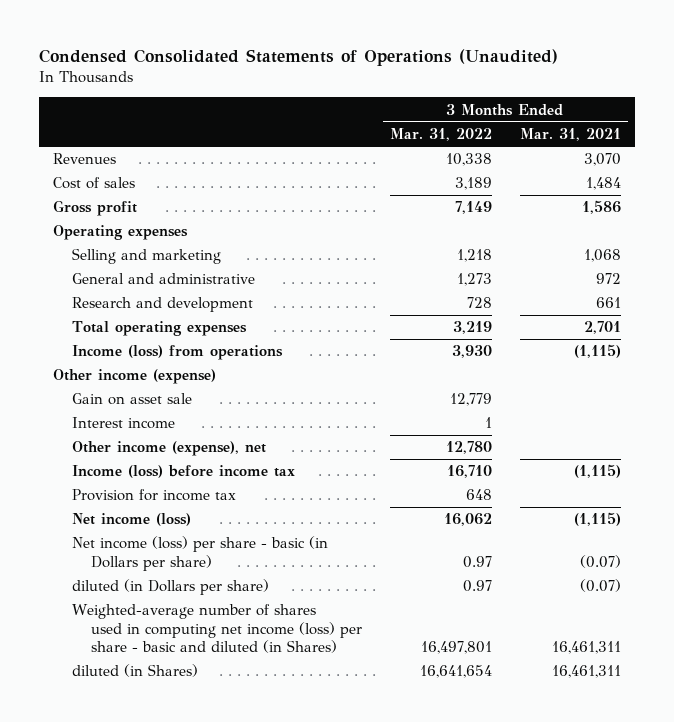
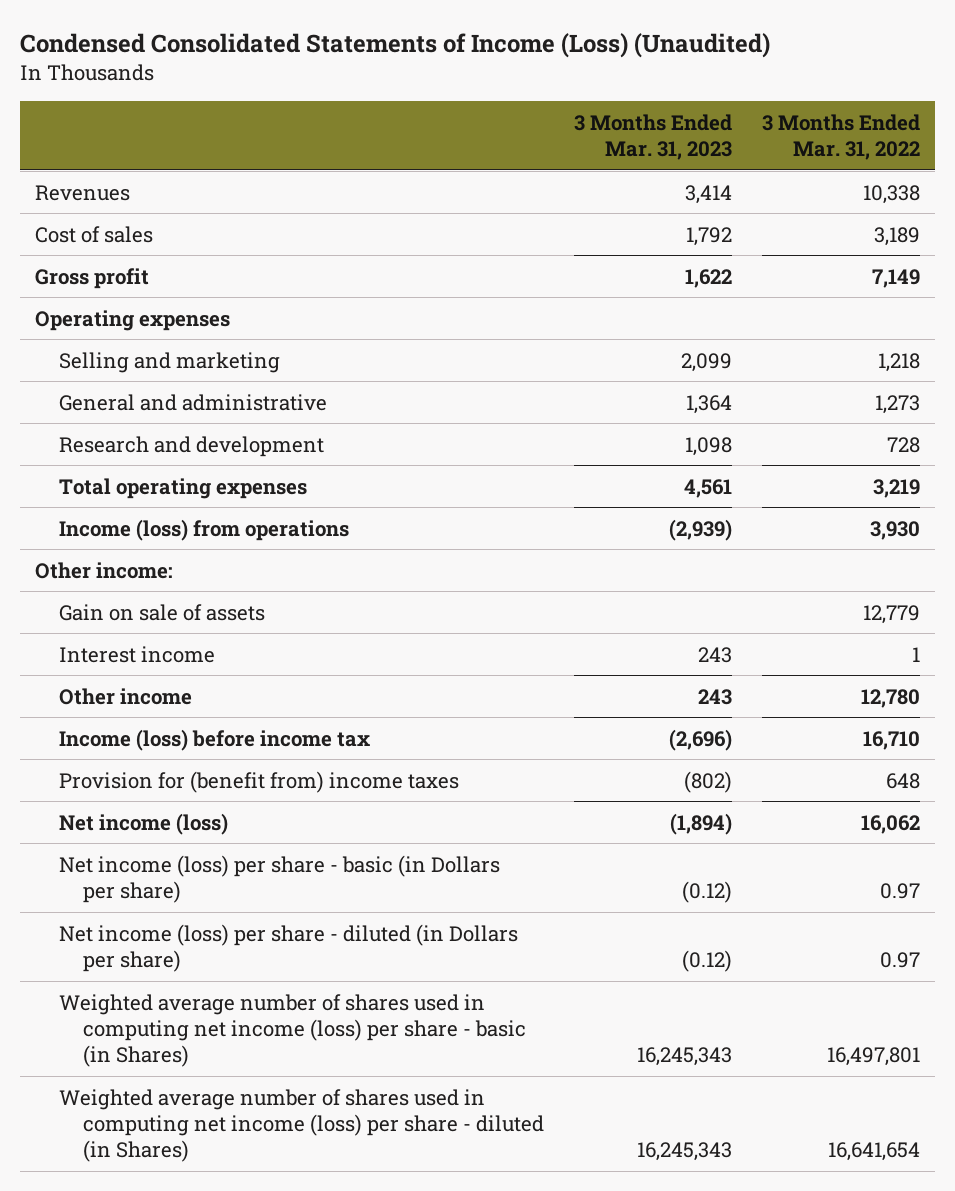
- Condensed Consolidated Statements of Operations (Unaudited)
+ Condensed Consolidated Statements of Income (Loss) (Unaudited)
- | 3 Months Ended Mar. 31, 2022 | 3 Months Ended Mar. 31, 2021
+ | 3 Months Ended Mar. 31, 2023 | 3 Months Ended Mar. 31, 2022
- Other income (expense)
- Gain on asset sale | 12,779 |
+ Other income:
+ Gain on sale of assets | | 12,779
- Other income (expense), net | 12,780 |
+ Other income | 243 | 12,780
- Provision for income tax | 648 |
+ Provision for (benefit from) income taxes | (802) | 648
- diluted (in Dollars per share) | 0.97 | (0.07)
- Weighted-average number of shares used in computing net income (loss) per share - basic and diluted (in Shares) | 16,497,801 | 16,461,311
- diluted (in Shares) | 16,641,654 | 16,461,311
+ Net income (loss) per share - diluted (in Dollars per share) | (0.12) | 0.97
+ Weighted average number of shares used in computing net income (loss) per share - basic (in Shares) | 16,245,343 | 16,497,801
+ Weighted average number of shares used in computing net income (loss) per share - diluted (in Shares) | 16,245,343 | 16,641,654

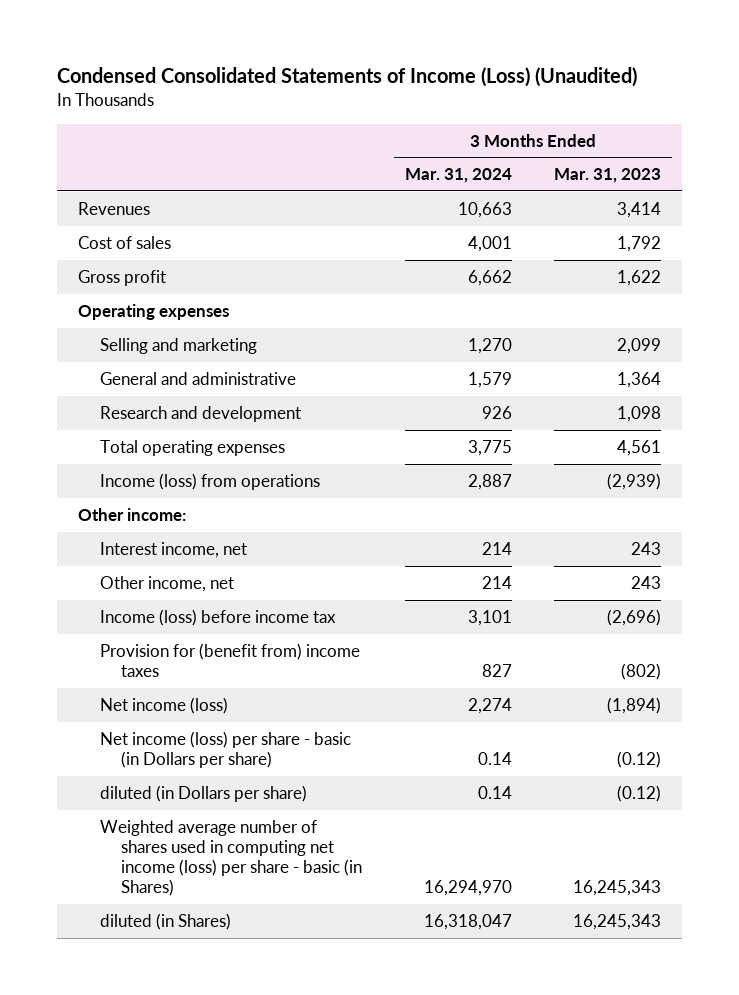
- | 3 Months Ended Mar. 31, 2023 | 3 Months Ended Mar. 31, 2022
+ | 3 Months Ended Mar. 31, 2024 | 3 Months Ended Mar. 31, 2023
- Gain on sale of assets | | 12,779
- Interest income | 243 | 1
- Other income | 243 | 12,780
+ Interest income, net | 214 | 243
+ Other income, net | 214 | 243
- Net income (loss) per share - diluted (in Dollars per share) | (0.12) | 0.97
+ diluted (in Dollars per share) | 0.14 | (0.12)
- Weighted average number of shares used in computing net income (loss) per share - diluted (in Shares) | 16,245,343 | 16,641,654
+ diluted (in Shares) | 16,318,047 | 16,245,343

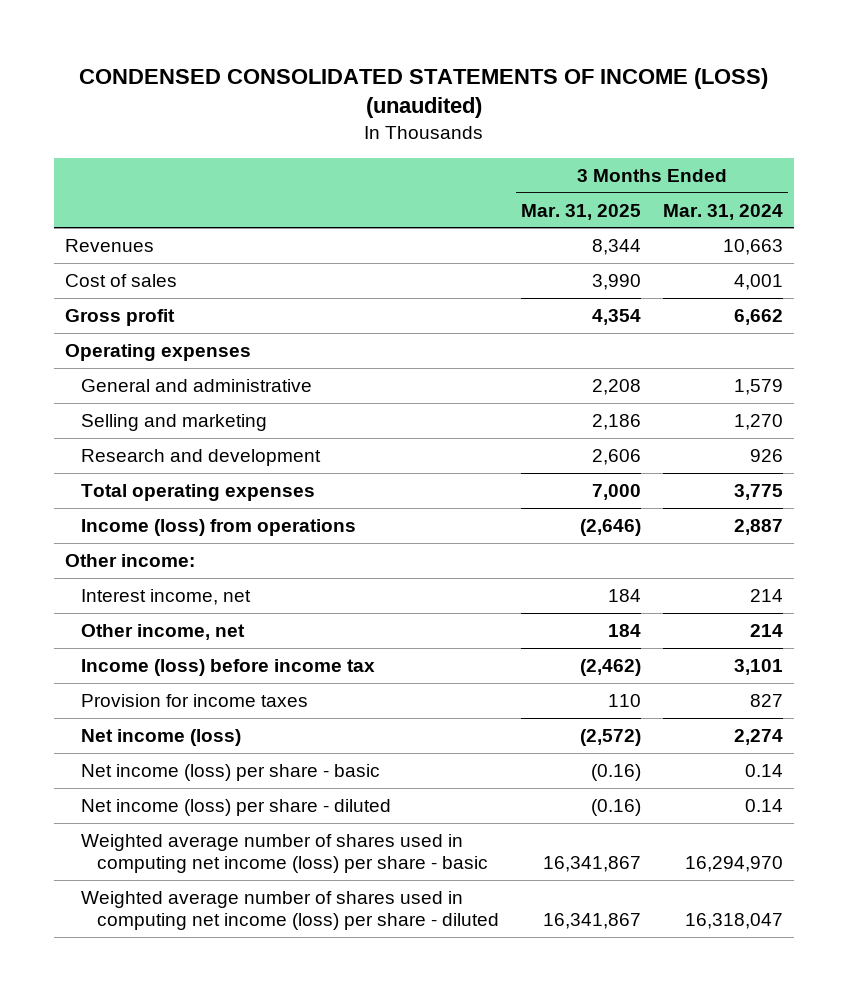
- Condensed Consolidated Statements of Income (Loss) (Unaudited)
+ CONDENSED CONSOLIDATED STATEMENTS OF INCOME (LOSS) (unaudited)
- | 3 Months Ended Mar. 31, 2024 | 3 Months Ended Mar. 31, 2023
+ | 3 Months Ended Mar. 31, 2025 | 3 Months Ended Mar. 31, 2024
moved down: Selling and marketing | 2,186 | 1,270
- Provision for (benefit from) income taxes | 827 | (802)
+ Provision for income taxes | 110 | 827
- Net income (loss) per share - basic (in Dollars per share) | 0.14 | (0.12)
- diluted (in Dollars per share) | 0.14 | (0.12)
- Weighted average number of shares used in computing net income (loss) per share - basic (in Shares) | 16,294,970 | 16,245,343
- diluted (in Shares) | 16,318,047 | 16,245,343
+ Net income (loss) per share - basic | (0.16) | 0.14
+ Net income (loss) per share - diluted | (0.16) | 0.14
+ Weighted average number of shares used in computing net income (loss) per share - basic | 16,341,867 | 16,294,970
+ Weighted average number of shares used in computing net income (loss) per share - diluted | 16,341,867 | 16,318,047

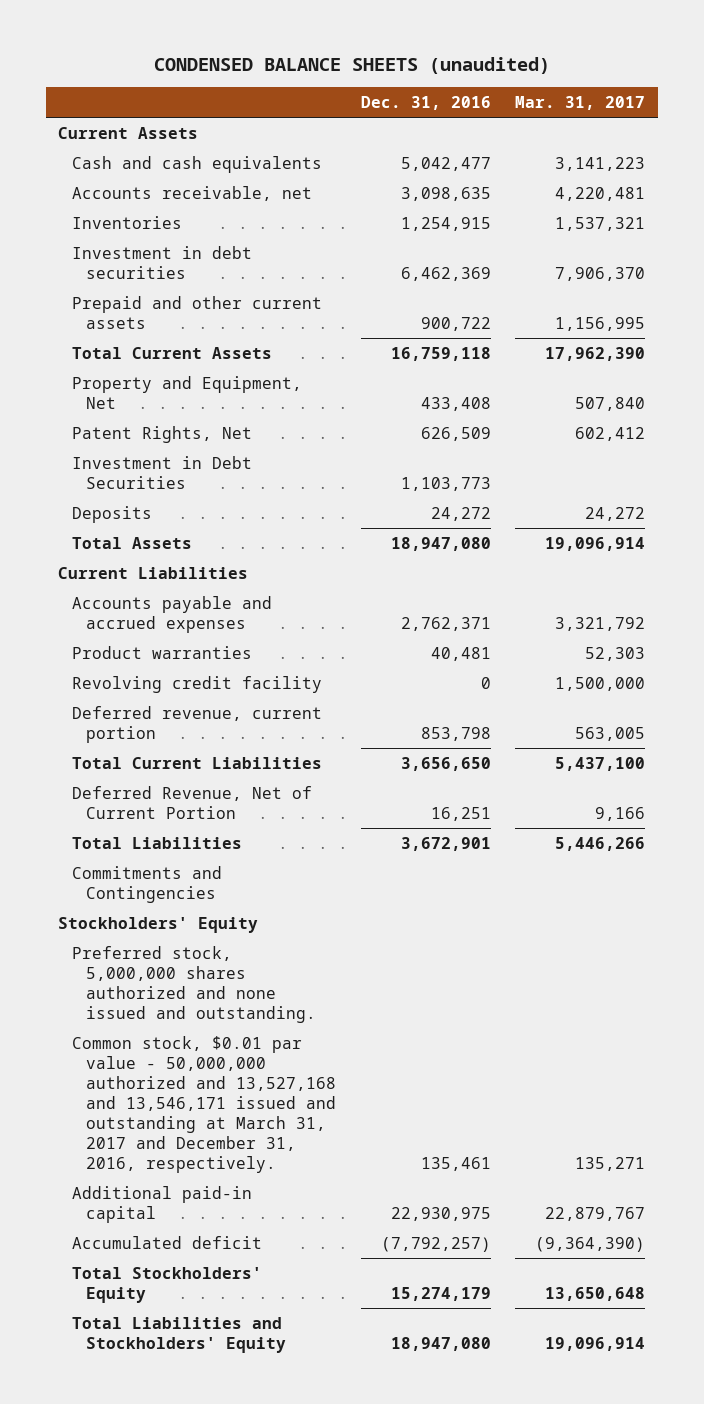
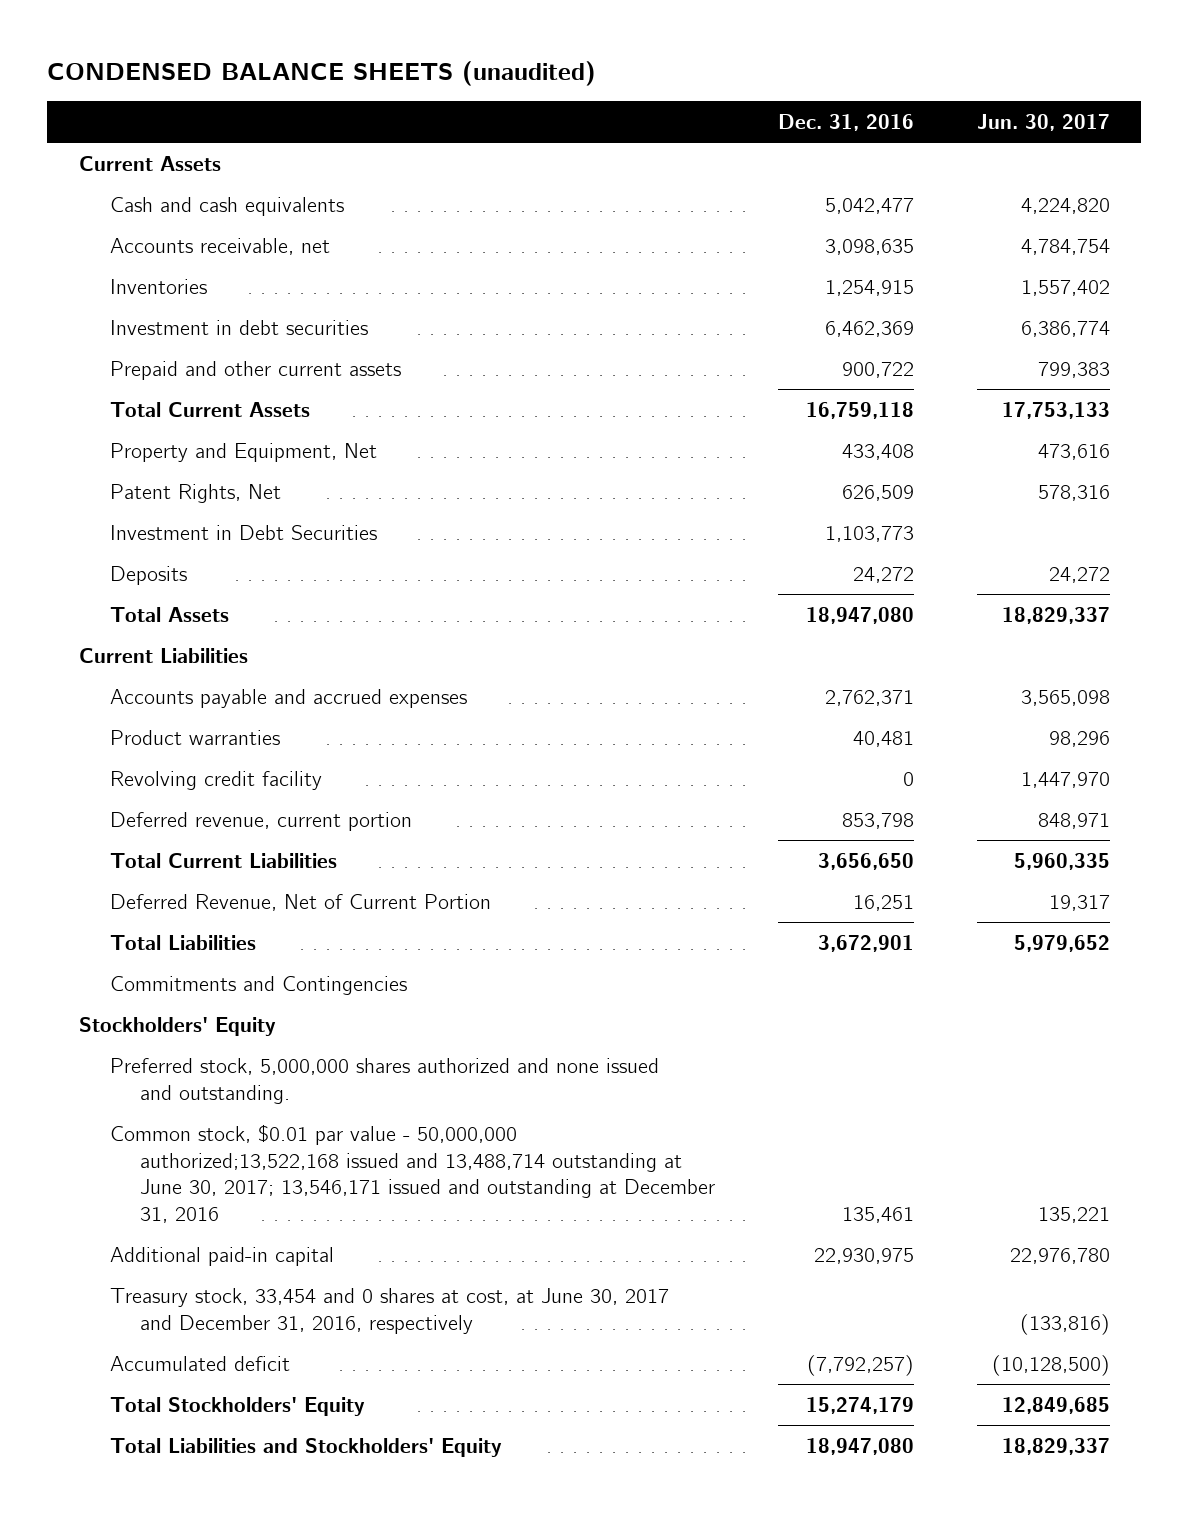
- | Dec. 31, 2016 | Mar. 31, 2017
+ | Dec. 31, 2016 | Jun. 30, 2017
- Common stock, $0.01 par value - 50,000,000 authorized and 13,527,168 and 13,546,171 issued and outstanding at March 31, 2017 and December 31, 2016, respectively. | 135,461 | 135,271
+ Common stock, $0.01 par value - 50,000,000 authorized;13,522,168 issued and 13,488,714 outstanding at June 30, 2017; 13,546,171 issued and outstanding at December 31, 2016 | 135,461 | 135,221
+ Treasury stock, 33,454 and 0 shares at cost, at June 30, 2017 and December 31, 2016, respectively | | (133,816)

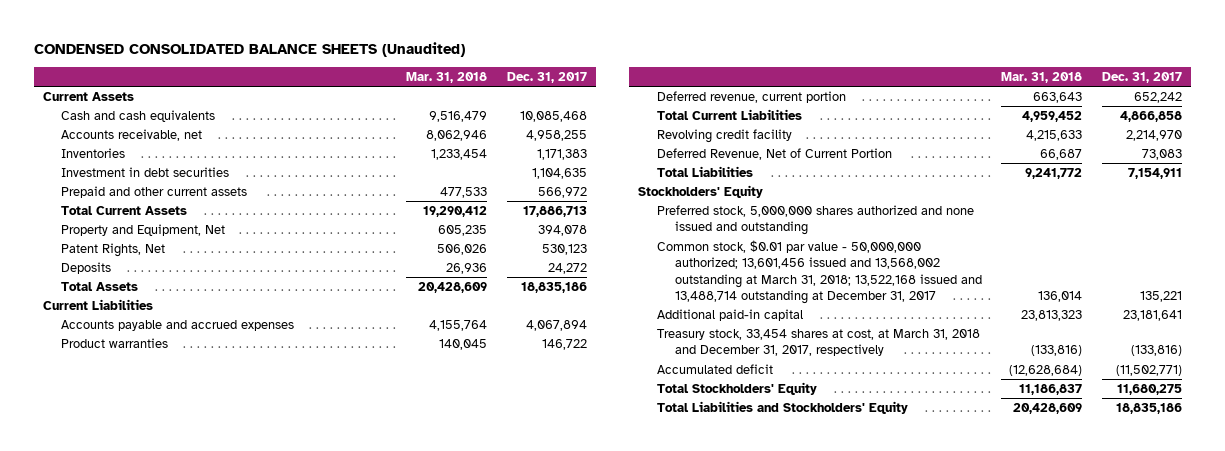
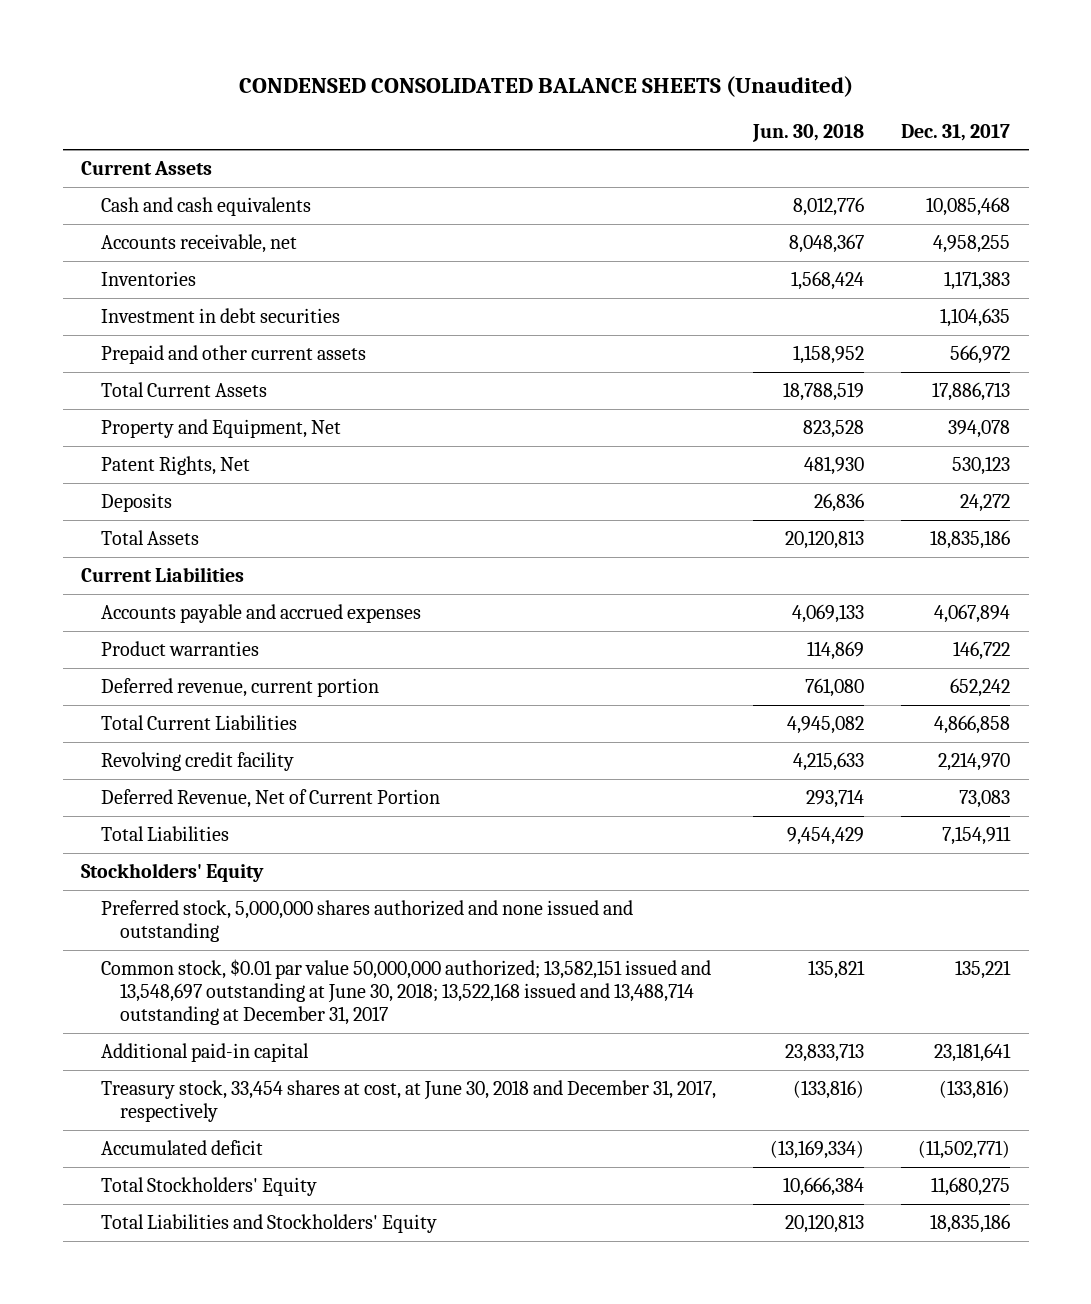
- | Mar. 31, 2018 | Dec. 31, 2017
+ | Jun. 30, 2018 | Dec. 31, 2017
- Common stock, $0.01 par value - 50,000,000 authorized; 13,601,456 issued and 13,568,002 outstanding at March 31, 2018; 13,522,168 issued and 13,488,714 outstanding at December 31, 2017 | 136,014 | 135,221
+ Common stock, $0.01 par value 50,000,000 authorized; 13,582,151 issued and 13,548,697 outstanding at June 30, 2018; 13,522,168 issued and 13,488,714 outstanding at December 31, 2017 | 135,821 | 135,221
- Treasury stock, 33,454 shares at cost, at March 31, 2018 and December 31, 2017, respectively | (133,816) | (133,816)
+ Treasury stock, 33,454 shares at cost, at June 30, 2018 and December 31, 2017, respectively | (133,816) | (133,816)

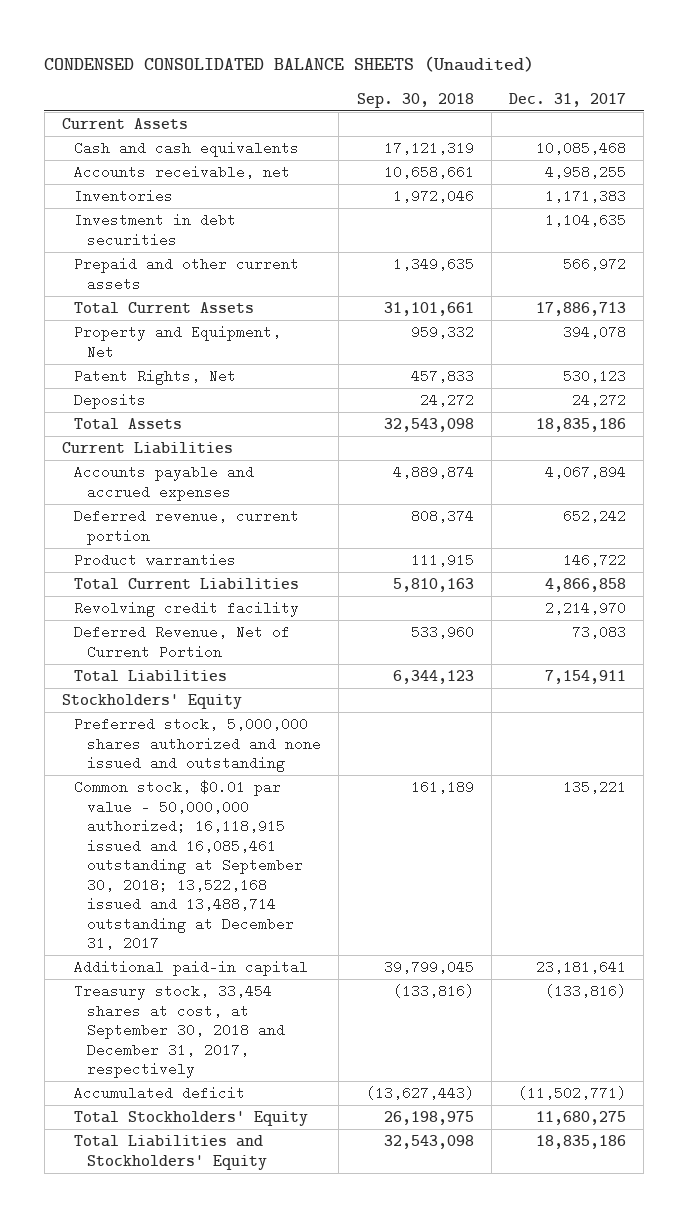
- | Jun. 30, 2018 | Dec. 31, 2017
+ | Sep. 30, 2018 | Dec. 31, 2017
moved down: Product warranties | 111,915 | 146,722
- Common stock, $0.01 par value 50,000,000 authorized; 13,582,151 issued and 13,548,697 outstanding at June 30, 2018; 13,522,168 issued and 13,488,714 outstanding at December 31, 2017 | 135,821 | 135,221
+ Common stock, $0.01 par value - 50,000,000 authorized; 16,118,915 issued and 16,085,461 outstanding at September 30, 2018; 13,522,168 issued and 13,488,714 outstanding at December 31, 2017 | 161,189 | 135,221
- Treasury stock, 33,454 shares at cost, at June 30, 2018 and December 31, 2017, respectively | (133,816) | (133,816)
+ Treasury stock, 33,454 shares at cost, at September 30, 2018 and December 31, 2017, respectively | (133,816) | (133,816)

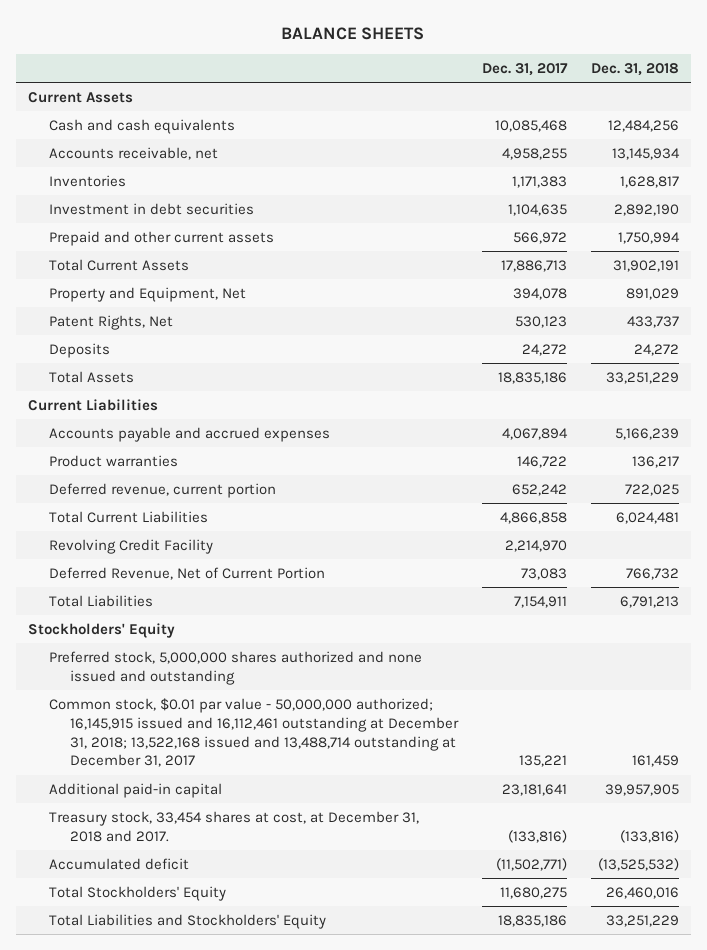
- CONDENSED CONSOLIDATED BALANCE SHEETS (Unaudited)
+ BALANCE SHEETS
- | Sep. 30, 2018 | Dec. 31, 2017
+ | Dec. 31, 2017 | Dec. 31, 2018
moved down: Deferred revenue, current portion | 652,242 | 722,025
- Revolving credit facility | | 2,214,970
+ Revolving Credit Facility | 2,214,970 |
- Common stock, $0.01 par value - 50,000,000 authorized; 16,118,915 issued and 16,085,461 outstanding at September 30, 2018; 13,522,168 issued and 13,488,714 outstanding at December 31, 2017 | 161,189 | 135,221
+ Common stock, $0.01 par value - 50,000,000 authorized; 16,145,915 issued and 16,112,461 outstanding at December 31, 2018; 13,522,168 issued and 13,488,714 outstanding at December 31, 2017 | 135,221 | 161,459
- Treasury stock, 33,454 shares at cost, at September 30, 2018 and December 31, 2017, respectively | (133,816) | (133,816)
+ Treasury stock, 33,454 shares at cost, at December 31, 2018 and 2017. | (133,816) | (133,816)

